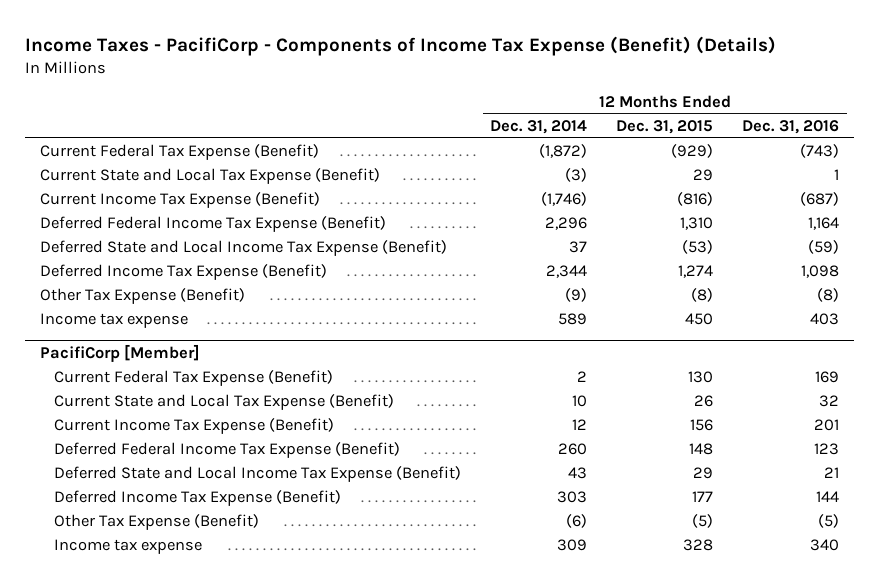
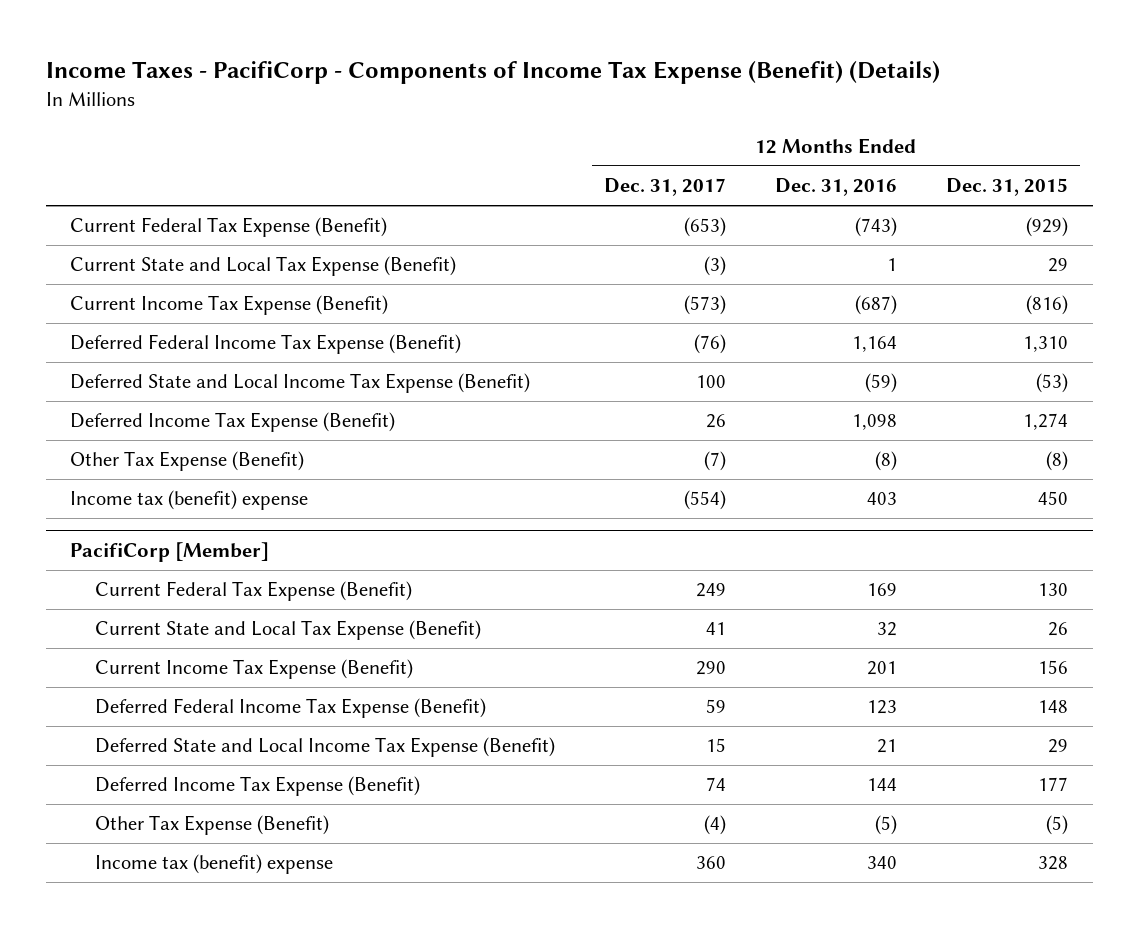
- | 12 Months Ended Dec. 31, 2014 | 12 Months Ended Dec. 31, 2015 | 12 Months Ended Dec. 31, 2016
+ | 12 Months Ended Dec. 31, 2017 | 12 Months Ended Dec. 31, 2016 | 12 Months Ended Dec. 31, 2015
- Income tax expense | 589 | 450 | 403
+ Income tax (benefit) expense | (554) | 403 | 450
@ PacifiCorp [Member]
- Income tax expense | 309 | 328 | 340
+ Income tax (benefit) expense | 360 | 340 | 328

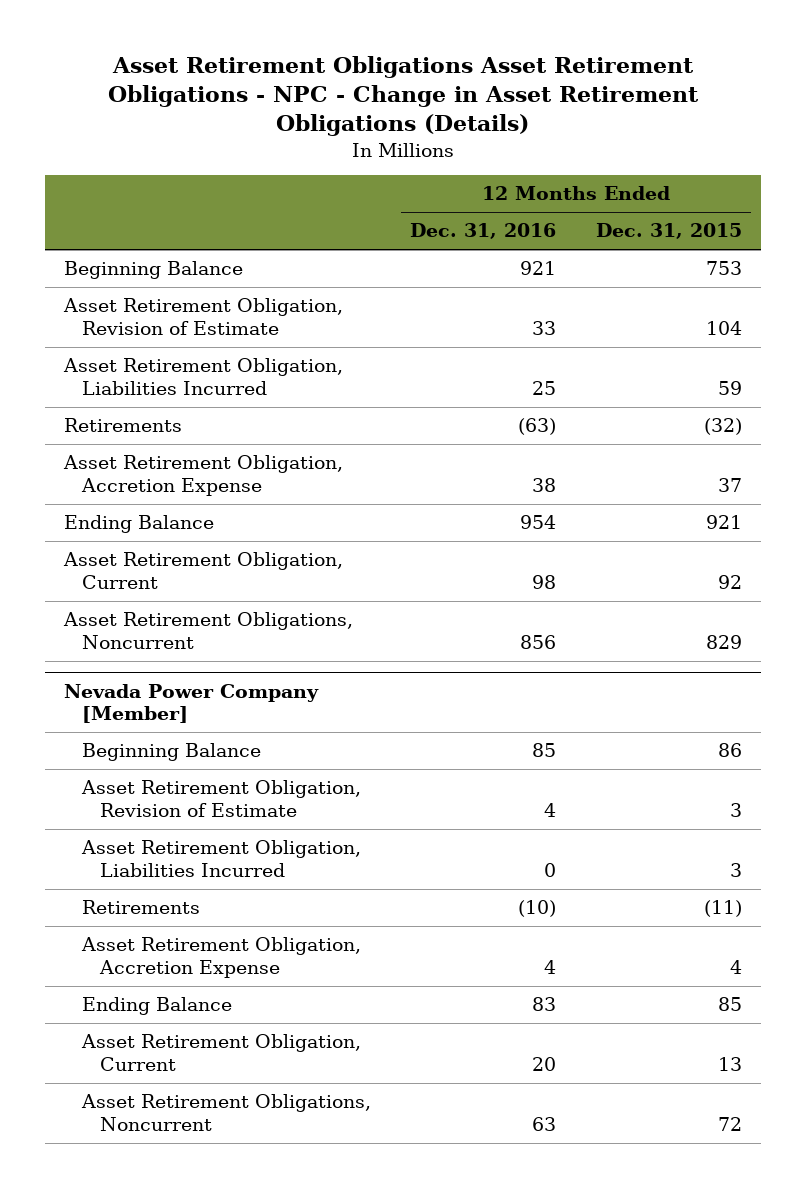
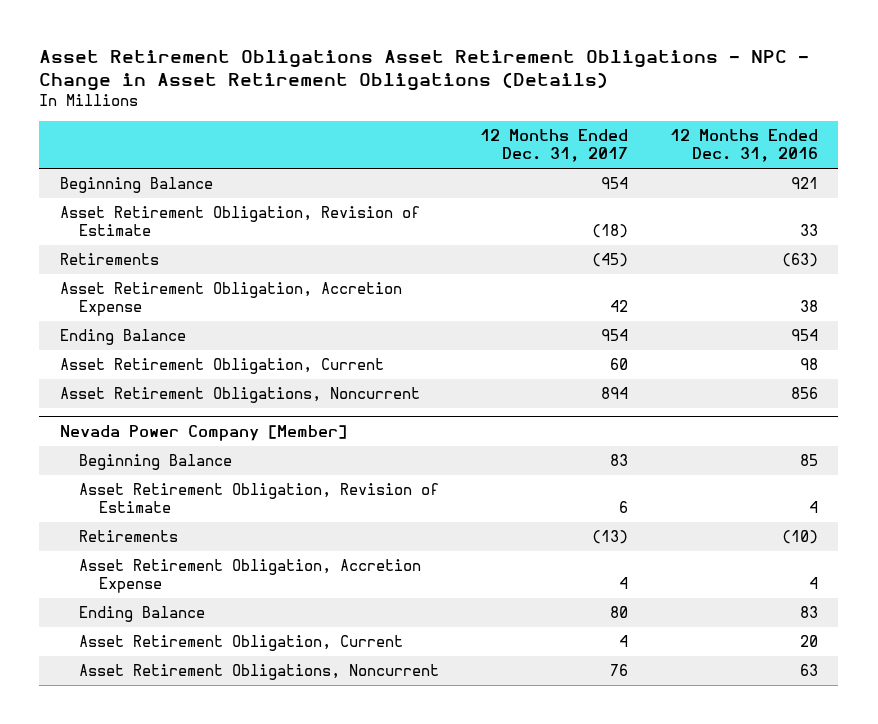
- | 12 Months Ended Dec. 31, 2016 | 12 Months Ended Dec. 31, 2015
+ | 12 Months Ended Dec. 31, 2017 | 12 Months Ended Dec. 31, 2016
- Asset Retirement Obligation, Liabilities Incurred | 25 | 59
@ Nevada Power Company [Member]
- Asset Retirement Obligation, Liabilities Incurred | 0 | 3

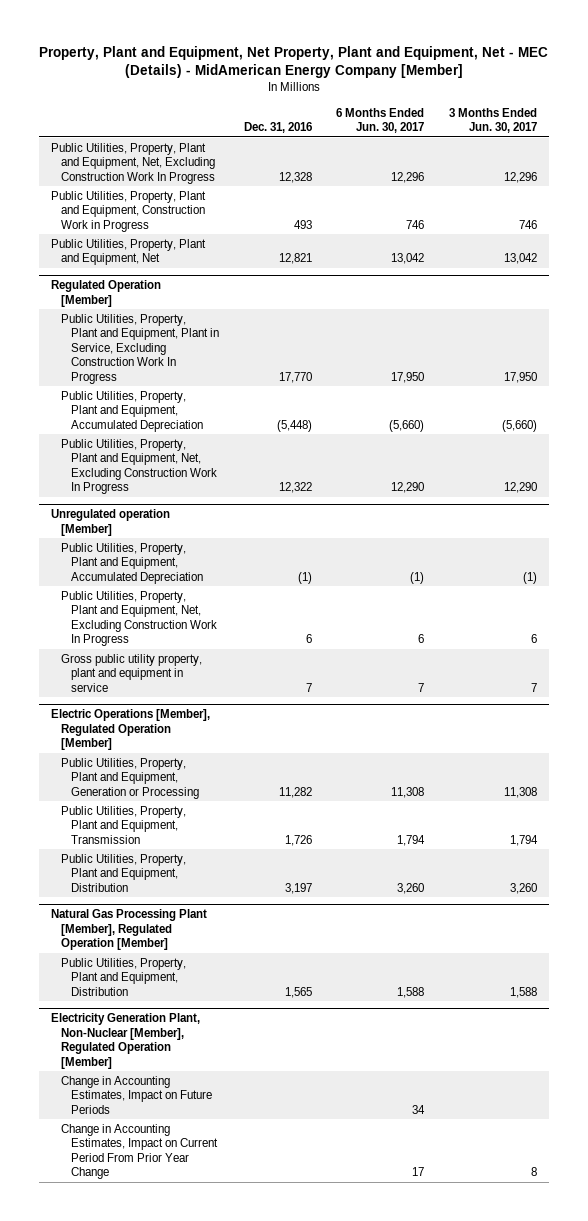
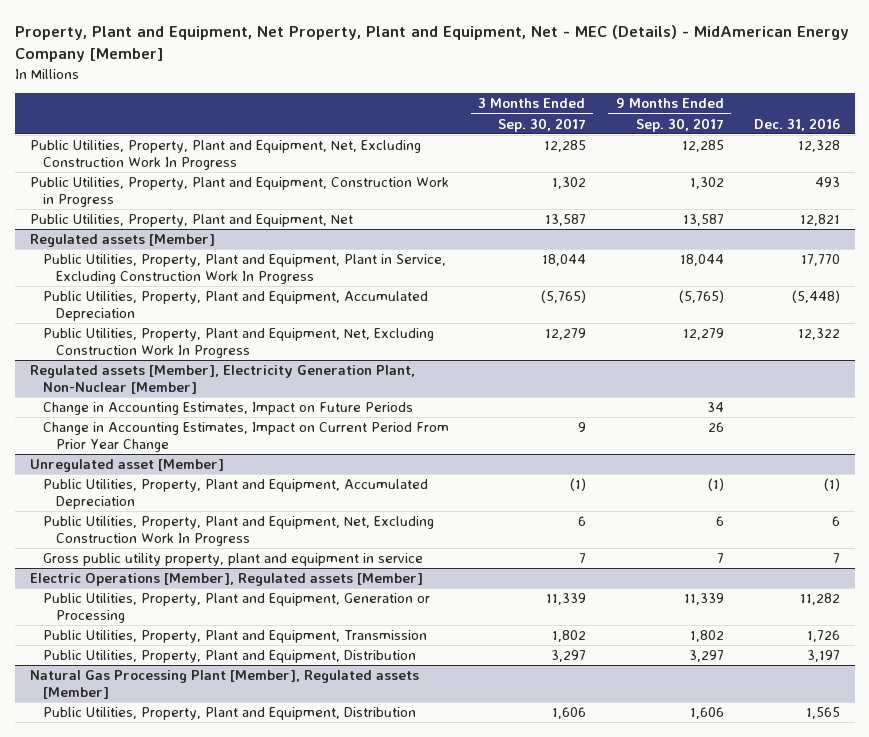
- | Dec. 31, 2016 | 6 Months Ended Jun. 30, 2017 | 3 Months Ended Jun. 30, 2017
+ | 3 Months Ended Sep. 30, 2017 | 9 Months Ended Sep. 30, 2017 | Dec. 31, 2016
- Regulated Operation [Member]
+ Regulated assets [Member]
- Unregulated operation [Member]
+ Regulated assets [Member], Electricity Generation Plant, Non-Nuclear [Member]
+ Change in Accounting Estimates, Impact on Future Periods | | 34 |
+ Change in Accounting Estimates, Impact on Current Period From Prior Year Change | 9 | 26 |
+ Unregulated asset [Member]
- Electric Operations [Member], Regulated Operation [Member]
+ Electric Operations [Member], Regulated assets [Member]
- Natural Gas Processing Plant [Member], Regulated Operation [Member]
+ Natural Gas Processing Plant [Member], Regulated assets [Member]
- Electricity Generation Plant, Non-Nuclear [Member], Regulated Operation [Member]
- Change in Accounting Estimates, Impact on Future Periods | | 34 |
- Change in Accounting Estimates, Impact on Current Period From Prior Year Change | | 17 | 8

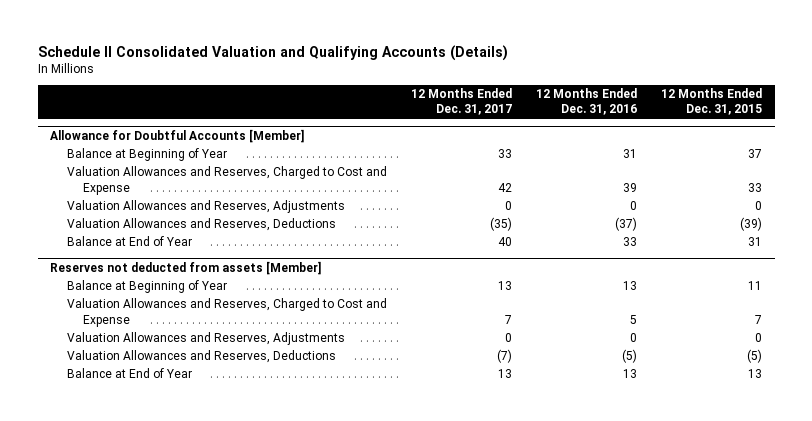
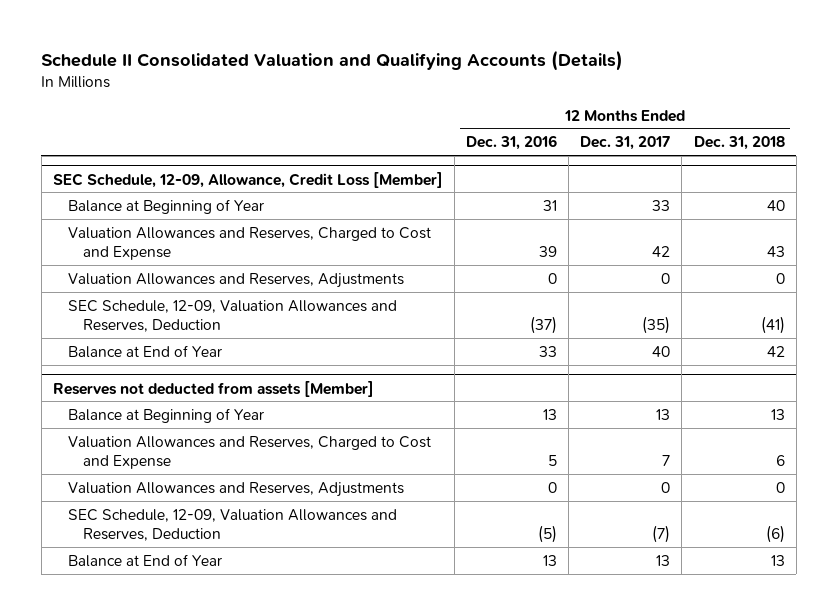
- | 12 Months Ended Dec. 31, 2017 | 12 Months Ended Dec. 31, 2016 | 12 Months Ended Dec. 31, 2015
+ | 12 Months Ended Dec. 31, 2016 | 12 Months Ended Dec. 31, 2017 | 12 Months Ended Dec. 31, 2018
- Allowance for Doubtful Accounts [Member]
+ SEC Schedule, 12-09, Allowance, Credit Loss [Member]
- Valuation Allowances and Reserves, Deductions | (35) | (37) | (39)
+ SEC Schedule, 12-09, Valuation Allowances and Reserves, Deduction | (37) | (35) | (41)
@ Reserves not deducted from assets [Member]
- Valuation Allowances and Reserves, Deductions | (7) | (5) | (5)
+ SEC Schedule, 12-09, Valuation Allowances and Reserves, Deduction | (5) | (7) | (6)

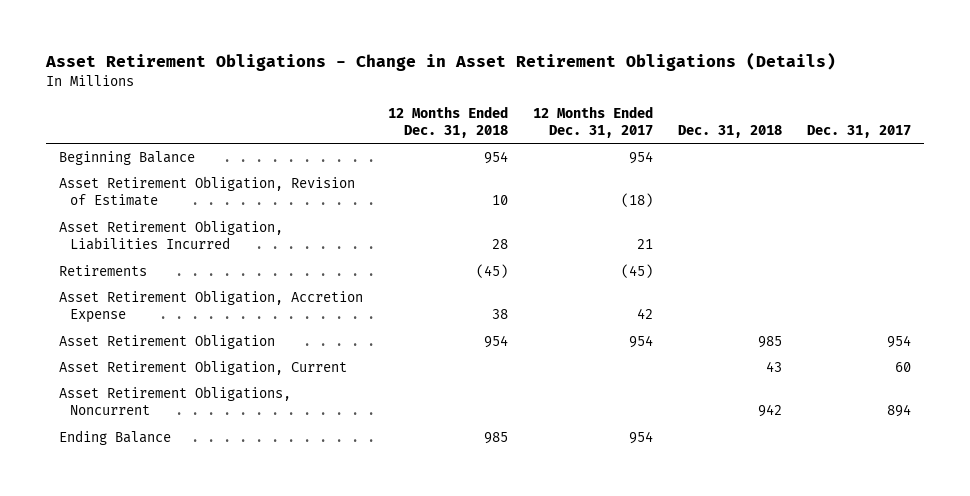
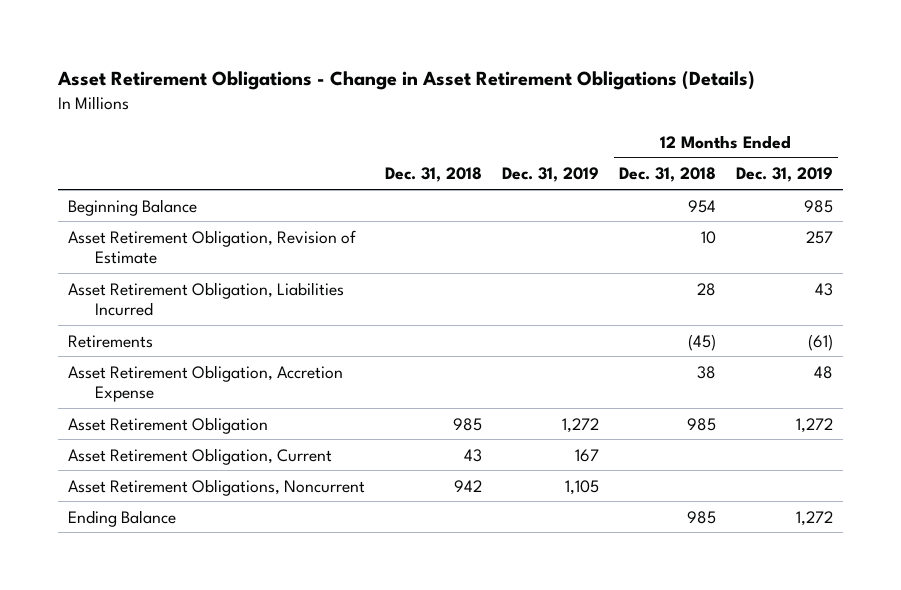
- | 12 Months Ended Dec. 31, 2018 | 12 Months Ended Dec. 31, 2017 | Dec. 31, 2018 | Dec. 31, 2017
+ | Dec. 31, 2018 | Dec. 31, 2019 | 12 Months Ended Dec. 31, 2018 | 12 Months Ended Dec. 31, 2019
- Asset Retirement Obligation | 954 | 954 | 985 | 954
+ Asset Retirement Obligation | 985 | 1,272 | 985 | 1,272

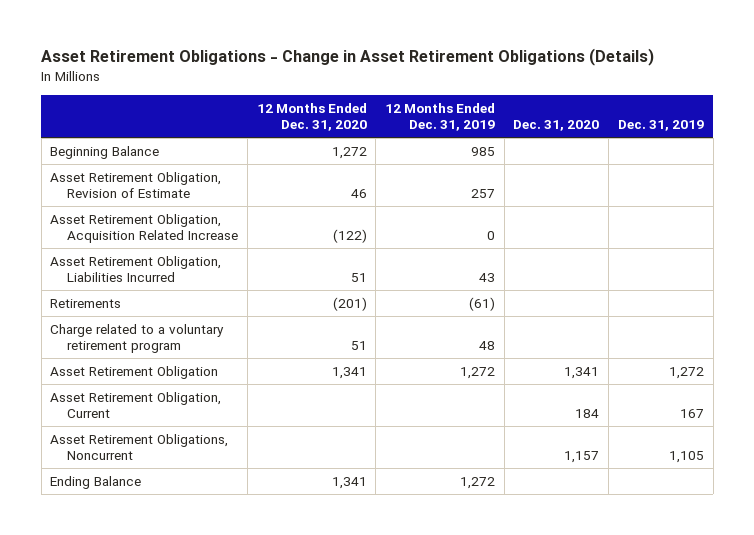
- | Dec. 31, 2018 | Dec. 31, 2019 | 12 Months Ended Dec. 31, 2018 | 12 Months Ended Dec. 31, 2019
+ | 12 Months Ended Dec. 31, 2020 | 12 Months Ended Dec. 31, 2019 | Dec. 31, 2020 | Dec. 31, 2019
+ Asset Retirement Obligation, Acquisition Related Increase | (122) | 0 | |
- Asset Retirement Obligation, Accretion Expense | | | 38 | 48
+ Charge related to a voluntary retirement program | 51 | 48 | |

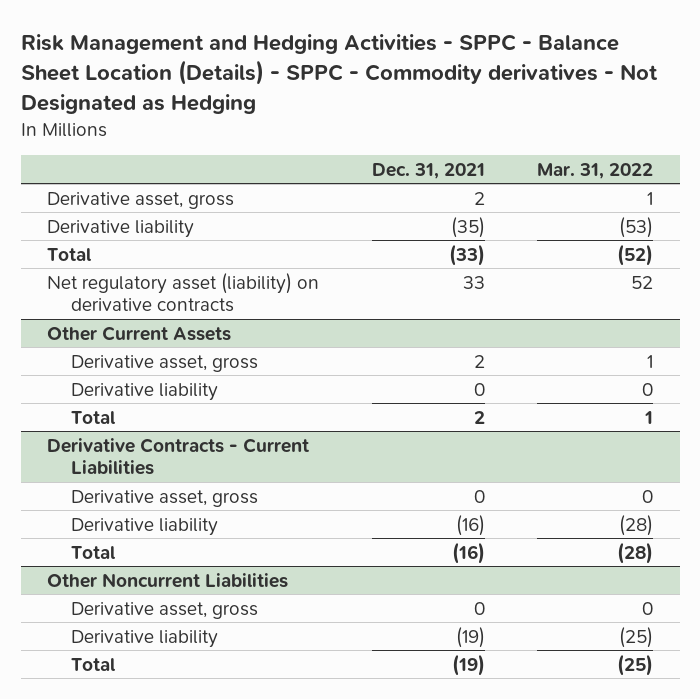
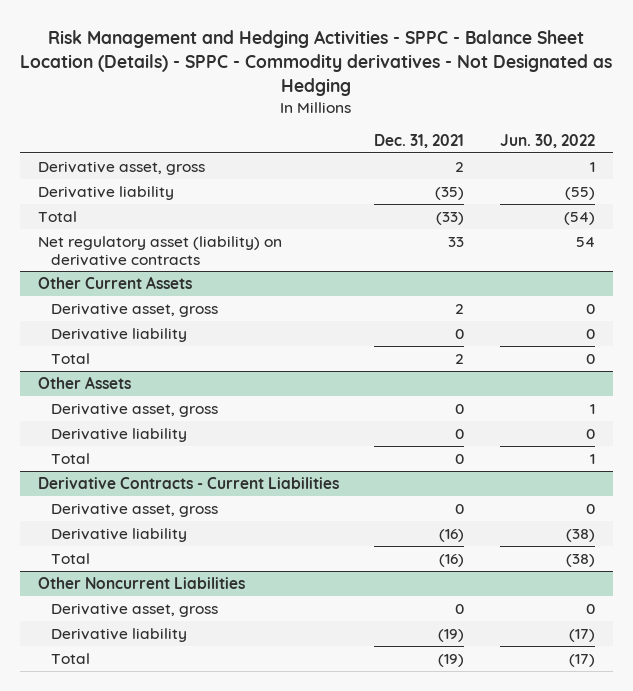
- | Dec. 31, 2021 | Mar. 31, 2022
+ | Dec. 31, 2021 | Jun. 30, 2022
+ Other Assets
+ Derivative asset, gross | 0 | 1
+ Derivative liability | 0 | 0
+ Total | 0 | 1

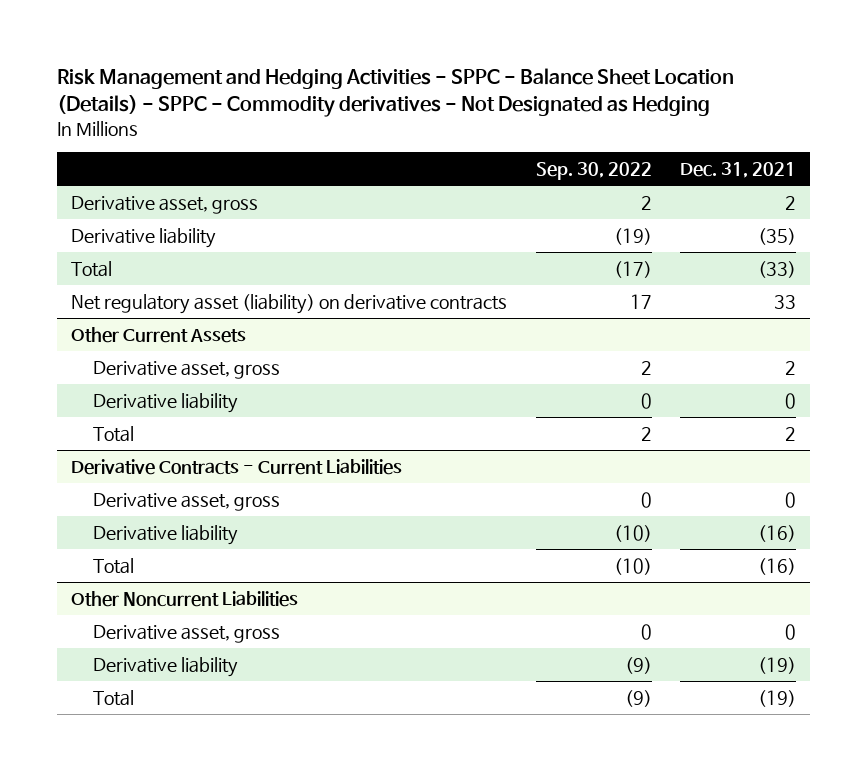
- | Dec. 31, 2021 | Jun. 30, 2022
+ | Sep. 30, 2022 | Dec. 31, 2021
- Other Assets
- Derivative asset, gross | 0 | 1
- Derivative liability | 0 | 0
- Total | 0 | 1

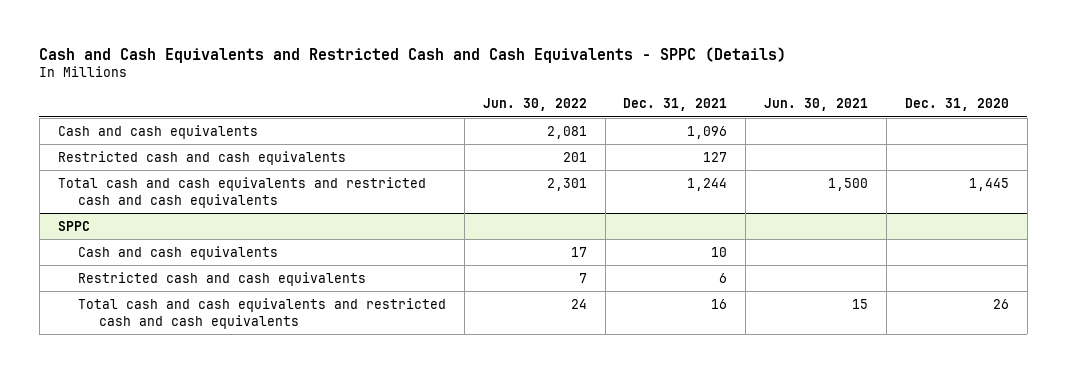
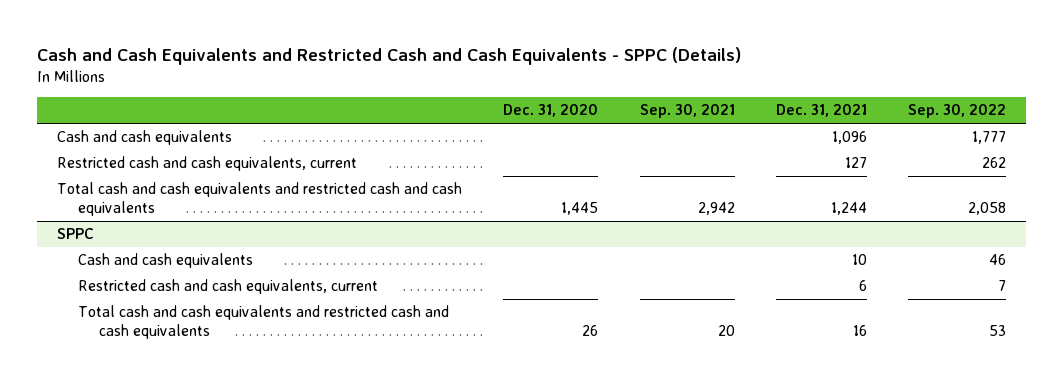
- | Jun. 30, 2022 | Dec. 31, 2021 | Jun. 30, 2021 | Dec. 31, 2020
+ | Dec. 31, 2020 | Sep. 30, 2021 | Dec. 31, 2021 | Sep. 30, 2022
- Restricted cash and cash equivalents | 201 | 127 | |
+ Restricted cash and cash equivalents, current | | | 127 | 262
@ SPPC
- Restricted cash and cash equivalents | 7 | 6 | |
+ Restricted cash and cash equivalents, current | | | 6 | 7

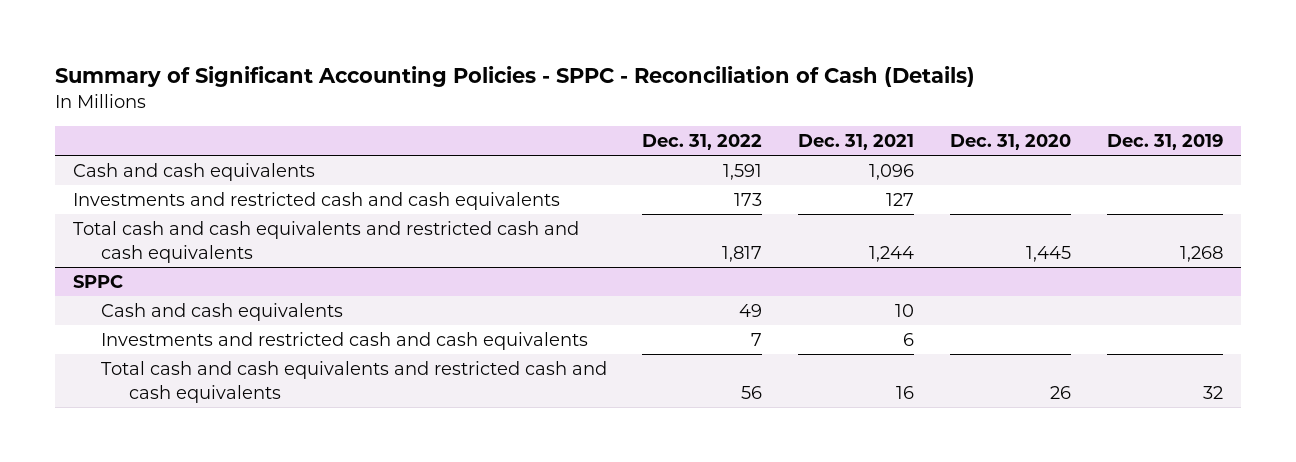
- Cash and Cash Equivalents and Restricted Cash and Cash Equivalents - SPPC (Details)
+ Summary of Significant Accounting Policies - SPPC - Reconciliation of Cash (Details)
- | Dec. 31, 2020 | Sep. 30, 2021 | Dec. 31, 2021 | Sep. 30, 2022
+ | Dec. 31, 2022 | Dec. 31, 2021 | Dec. 31, 2020 | Dec. 31, 2019
- Restricted cash and cash equivalents, current | | | 127 | 262
+ Investments and restricted cash and cash equivalents | 173 | 127 | |
@ SPPC
- Restricted cash and cash equivalents, current | | | 6 | 7
+ Investments and restricted cash and cash equivalents | 7 | 6 | |

